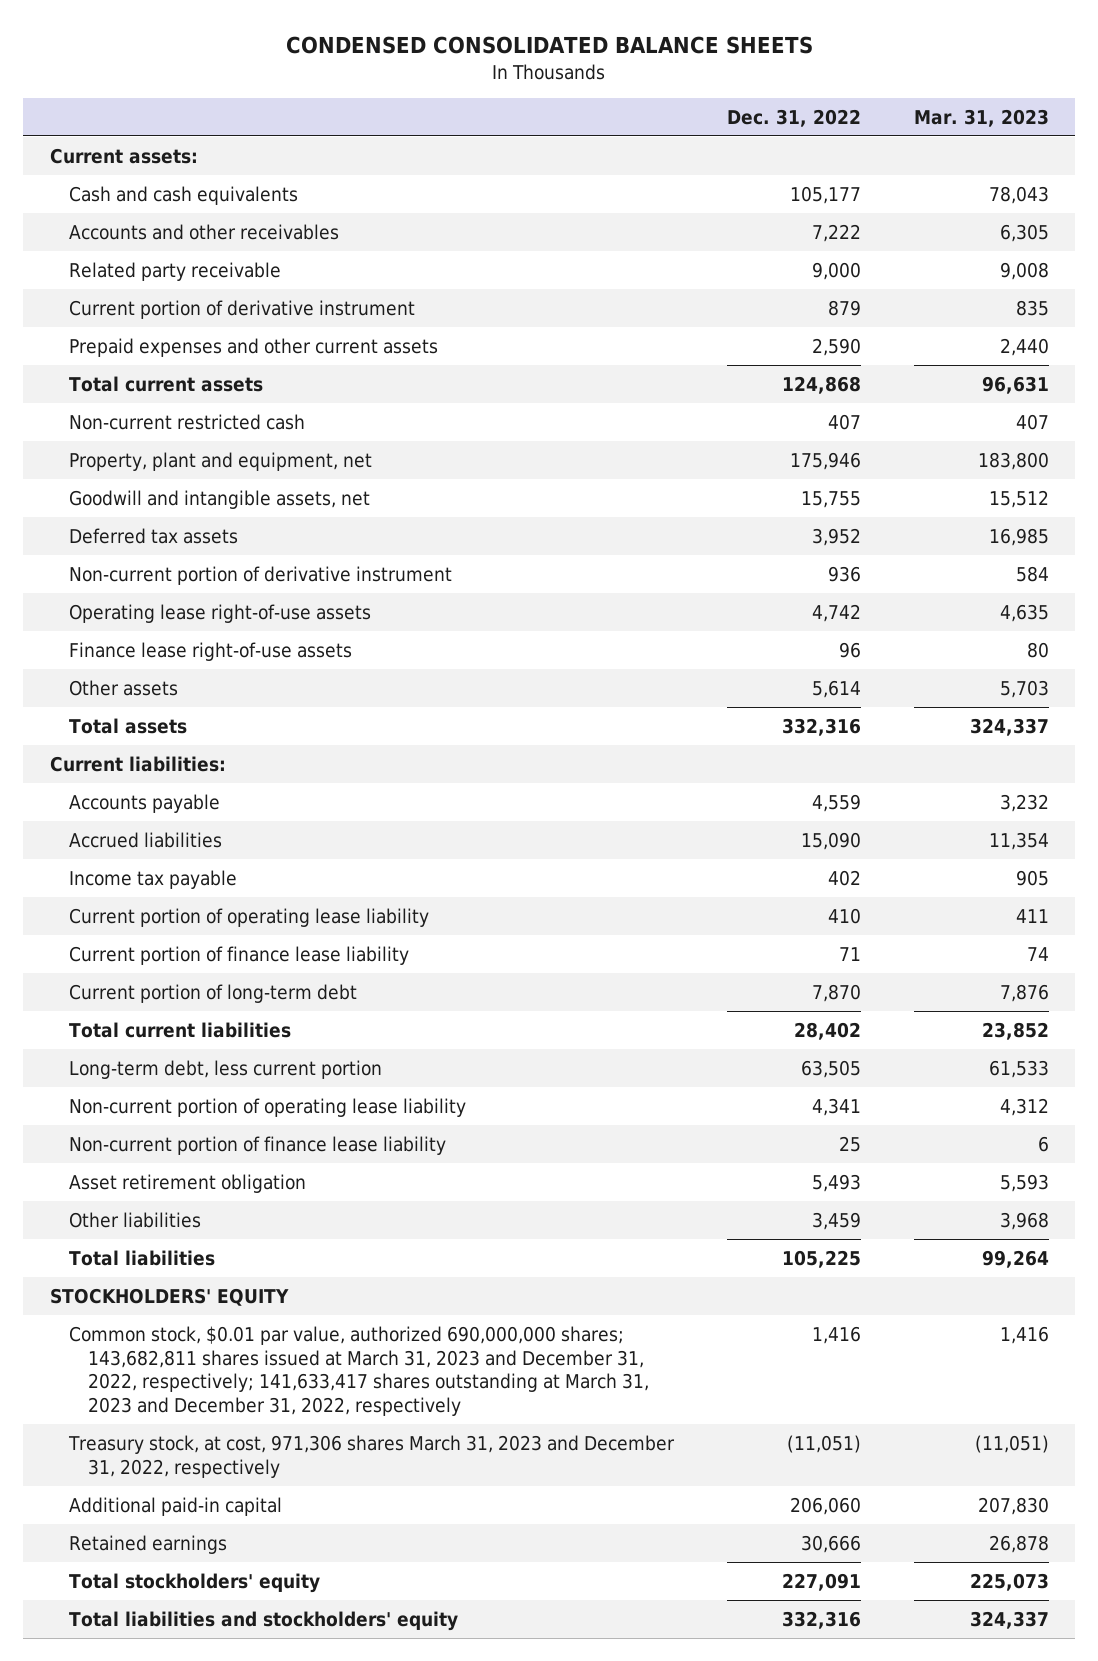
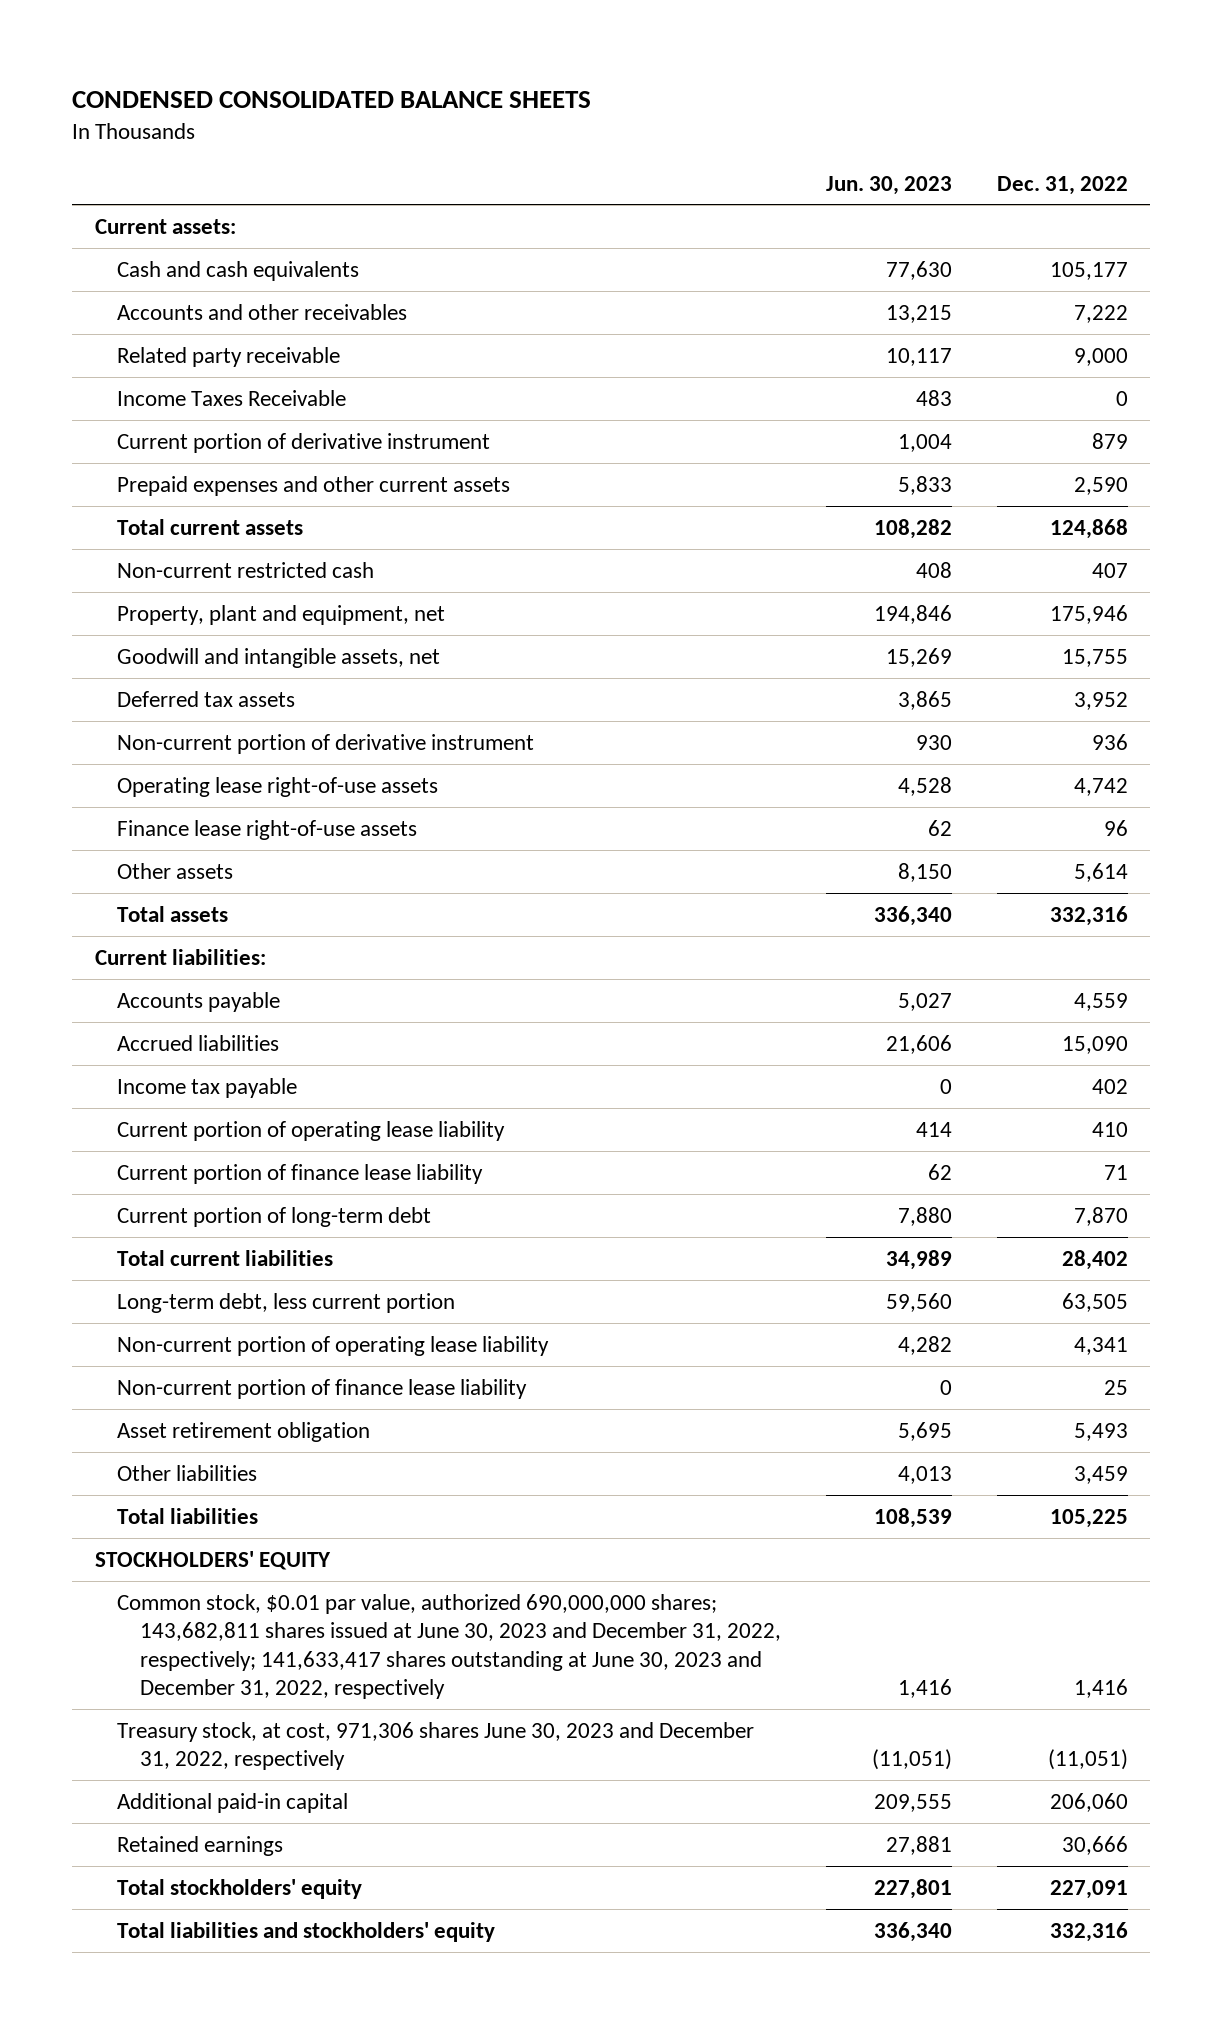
- | Dec. 31, 2022 | Mar. 31, 2023
+ | Jun. 30, 2023 | Dec. 31, 2022
+ Income Taxes Receivable | 483 | 0
- Common stock, $0.01 par value, authorized 690,000,000 shares; 143,682,811 shares issued at March 31, 2023 and December 31, 2022, respectively; 141,633,417 shares outstanding at March 31, 2023 and December 31, 2022, respectively | 1,416 | 1,416
- Treasury stock, at cost, 971,306 shares March 31, 2023 and December 31, 2022, respectively | (11,051) | (11,051)
+ Common stock, $0.01 par value, authorized 690,000,000 shares; 143,682,811 shares issued at June 30, 2023 and December 31, 2022, respectively; 141,633,417 shares outstanding at June 30, 2023 and December 31, 2022, respectively | 1,416 | 1,416
+ Treasury stock, at cost, 971,306 shares June 30, 2023 and December 31, 2022, respectively | (11,051) | (11,051)

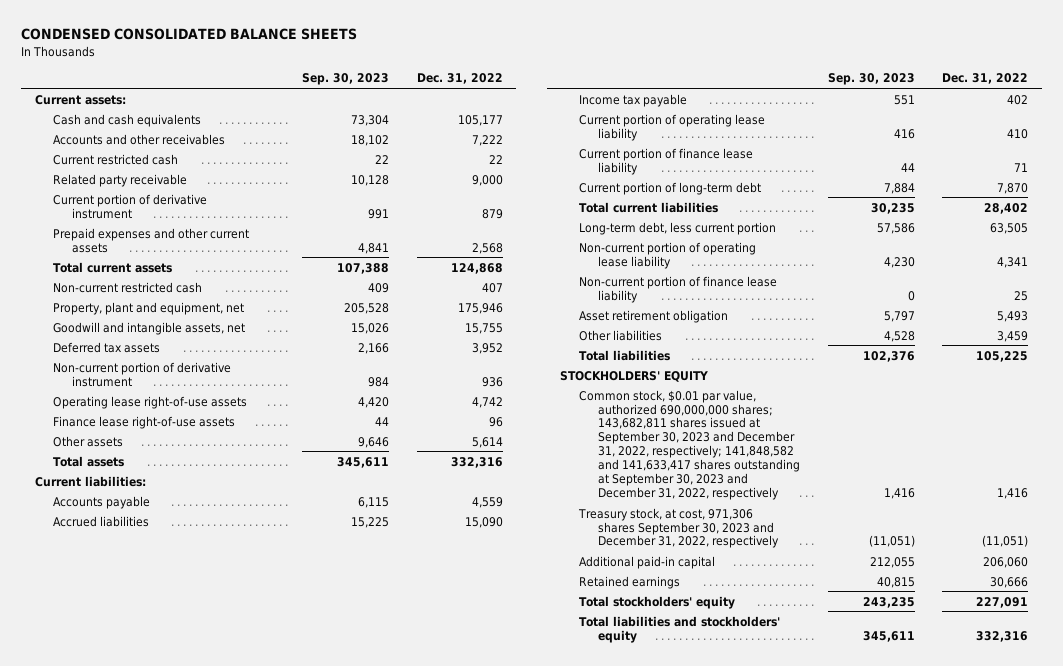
- | Jun. 30, 2023 | Dec. 31, 2022
+ | Sep. 30, 2023 | Dec. 31, 2022
+ Current restricted cash | 22 | 22
- Income Taxes Receivable | 483 | 0
- Prepaid expenses and other current assets | 5,833 | 2,590
+ Prepaid expenses and other current assets | 4,841 | 2,568
- Common stock, $0.01 par value, authorized 690,000,000 shares; 143,682,811 shares issued at June 30, 2023 and December 31, 2022, respectively; 141,633,417 shares outstanding at June 30, 2023 and December 31, 2022, respectively | 1,416 | 1,416
- Treasury stock, at cost, 971,306 shares June 30, 2023 and December 31, 2022, respectively | (11,051) | (11,051)
+ Common stock, $0.01 par value, authorized 690,000,000 shares; 143,682,811 shares issued at September 30, 2023 and December 31, 2022, respectively; 141,848,582 and 141,633,417 shares outstanding at September 30, 2023 and December 31, 2022, respectively | 1,416 | 1,416
+ Treasury stock, at cost, 971,306 shares September 30, 2023 and December 31, 2022, respectively | (11,051) | (11,051)

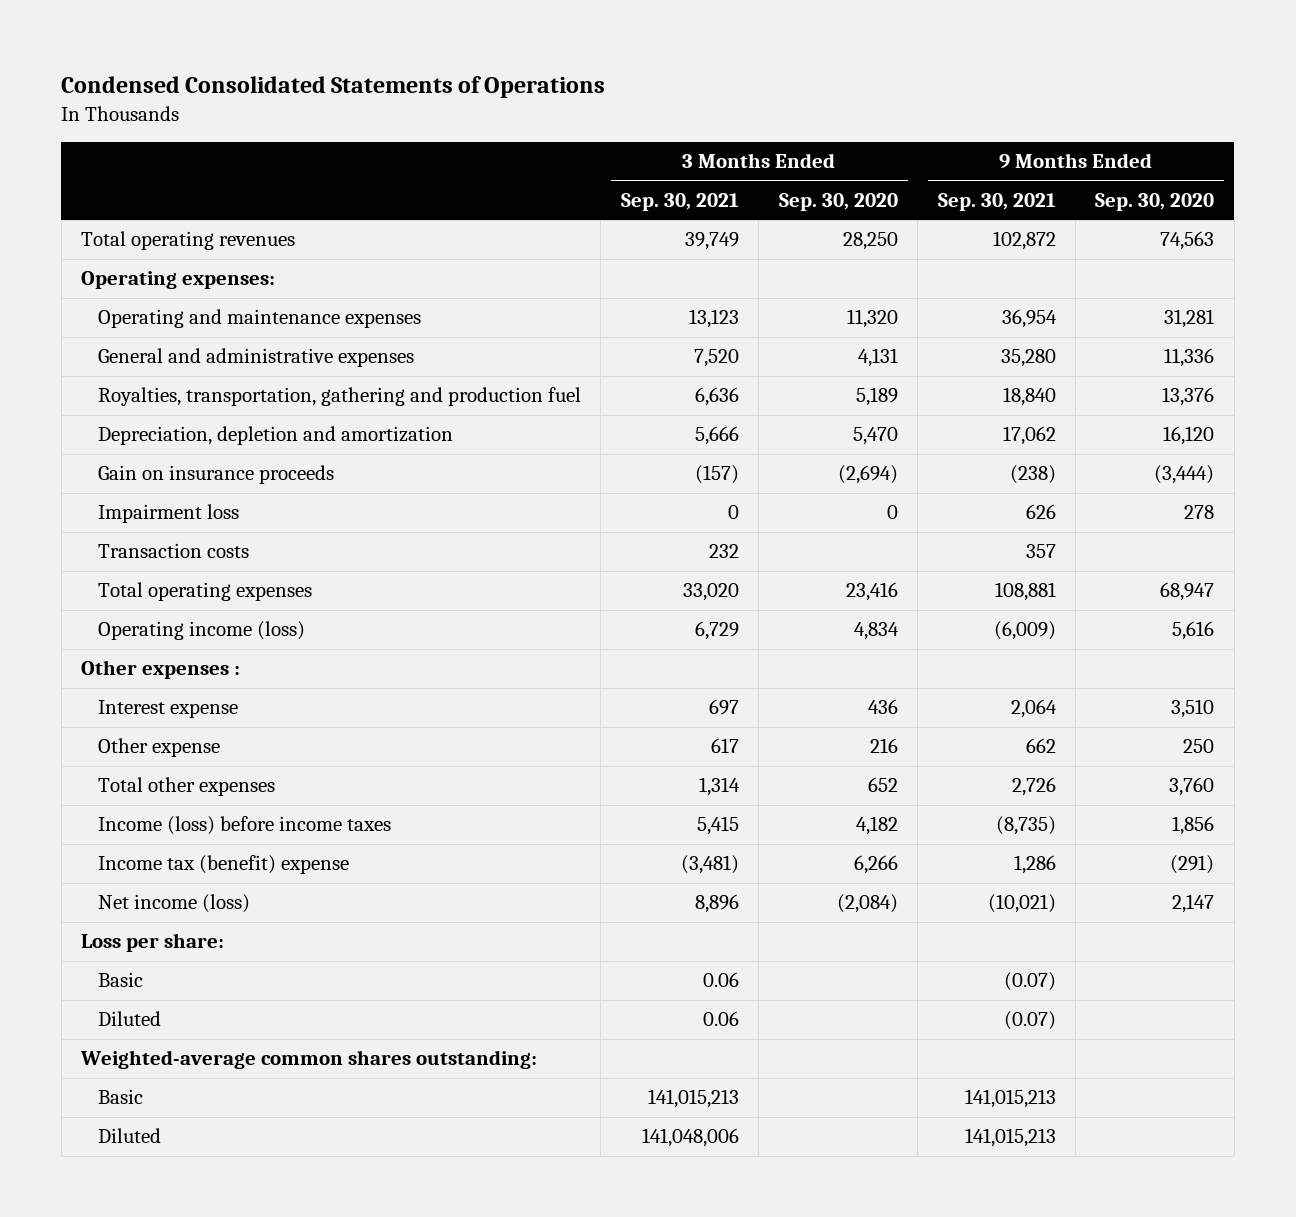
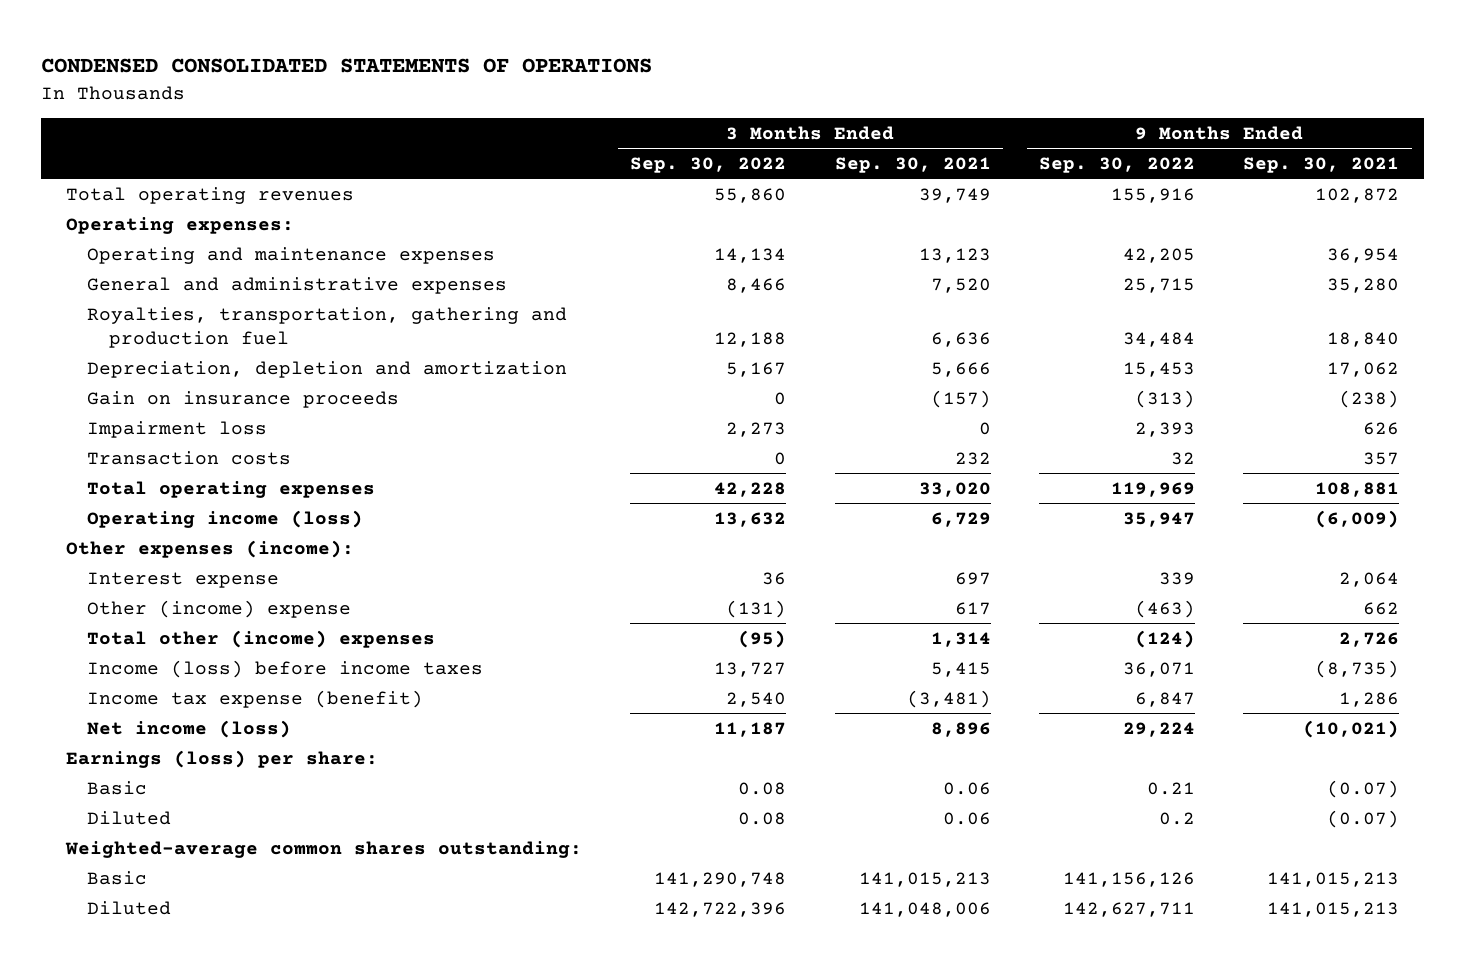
- Condensed Consolidated Statements of Operations
+ CONDENSED CONSOLIDATED STATEMENTS OF OPERATIONS
- | 3 Months Ended Sep. 30, 2021 | 3 Months Ended Sep. 30, 2020 | 9 Months Ended Sep. 30, 2021 | 9 Months Ended Sep. 30, 2020
+ | 3 Months Ended Sep. 30, 2022 | 3 Months Ended Sep. 30, 2021 | 9 Months Ended Sep. 30, 2022 | 9 Months Ended Sep. 30, 2021
- Other expenses :
+ Other expenses (income):
- Other expense | 617 | 216 | 662 | 250
- Total other expenses | 1,314 | 652 | 2,726 | 3,760
+ Other (income) expense | (131) | 617 | (463) | 662
+ Total other (income) expenses | (95) | 1,314 | (124) | 2,726
- Income tax (benefit) expense | (3,481) | 6,266 | 1,286 | (291)
+ Income tax expense (benefit) | 2,540 | (3,481) | 6,847 | 1,286
- Loss per share:
+ Earnings (loss) per share:

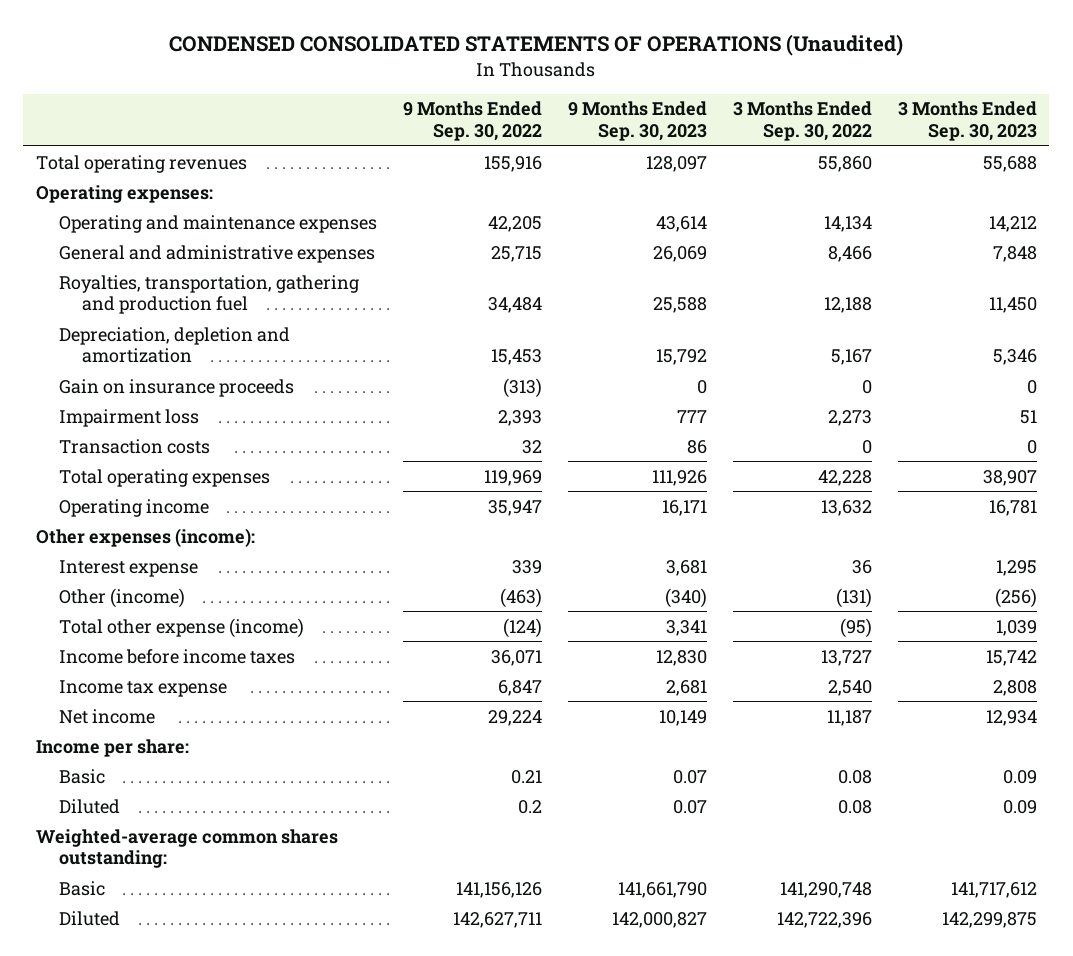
- CONDENSED CONSOLIDATED STATEMENTS OF OPERATIONS
+ CONDENSED CONSOLIDATED STATEMENTS OF OPERATIONS (Unaudited)
- | 3 Months Ended Sep. 30, 2022 | 3 Months Ended Sep. 30, 2021 | 9 Months Ended Sep. 30, 2022 | 9 Months Ended Sep. 30, 2021
+ | 9 Months Ended Sep. 30, 2022 | 9 Months Ended Sep. 30, 2023 | 3 Months Ended Sep. 30, 2022 | 3 Months Ended Sep. 30, 2023
- Operating income (loss) | 13,632 | 6,729 | 35,947 | (6,009)
+ Operating income | 35,947 | 16,171 | 13,632 | 16,781
- Other (income) expense | (131) | 617 | (463) | 662
- Total other (income) expenses | (95) | 1,314 | (124) | 2,726
- Income (loss) before income taxes | 13,727 | 5,415 | 36,071 | (8,735)
- Income tax expense (benefit) | 2,540 | (3,481) | 6,847 | 1,286
- Net income (loss) | 11,187 | 8,896 | 29,224 | (10,021)
- Earnings (loss) per share:
+ Other (income) | (463) | (340) | (131) | (256)
+ Total other expense (income) | (124) | 3,341 | (95) | 1,039
+ Income before income taxes | 36,071 | 12,830 | 13,727 | 15,742
+ Income tax expense | 6,847 | 2,681 | 2,540 | 2,808
+ Net income | 29,224 | 10,149 | 11,187 | 12,934
+ Income per share:

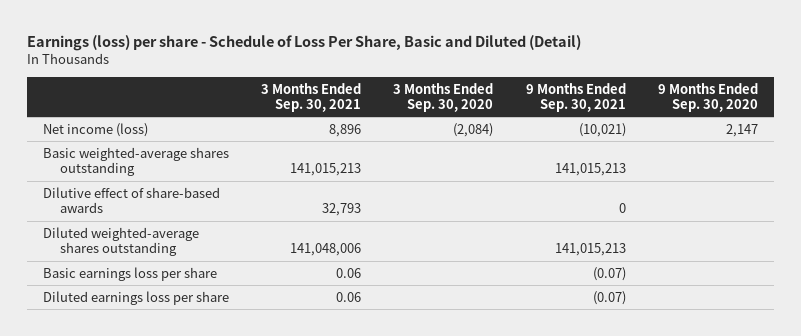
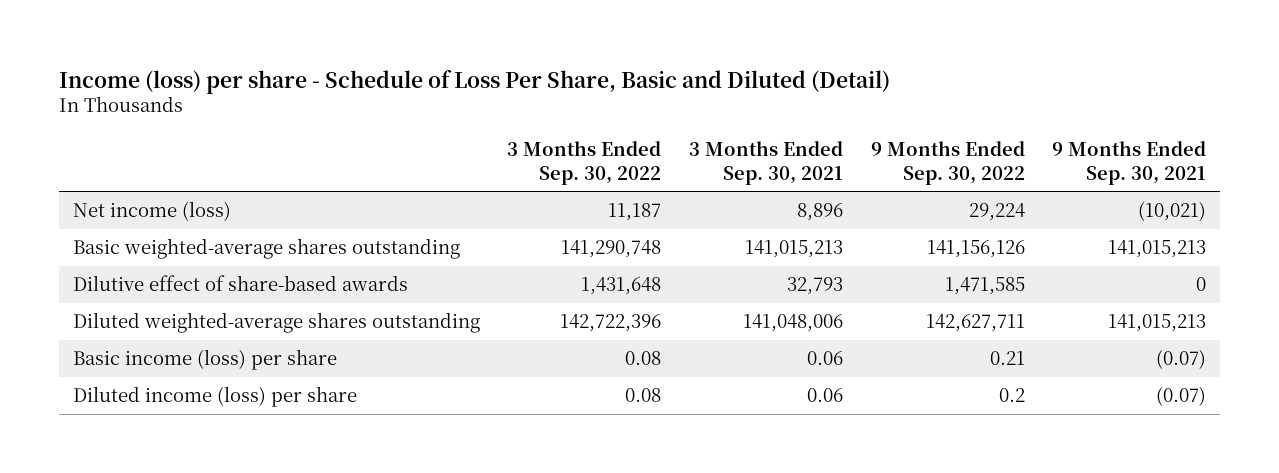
- Earnings (loss) per share - Schedule of Loss Per Share, Basic and Diluted (Detail)
+ Income (loss) per share - Schedule of Loss Per Share, Basic and Diluted (Detail)
- | 3 Months Ended Sep. 30, 2021 | 3 Months Ended Sep. 30, 2020 | 9 Months Ended Sep. 30, 2021 | 9 Months Ended Sep. 30, 2020
+ | 3 Months Ended Sep. 30, 2022 | 3 Months Ended Sep. 30, 2021 | 9 Months Ended Sep. 30, 2022 | 9 Months Ended Sep. 30, 2021
- Basic earnings loss per share | 0.06 | | (0.07) |
- Diluted earnings loss per share | 0.06 | | (0.07) |
+ Basic income (loss) per share | 0.08 | 0.06 | 0.21 | (0.07)
+ Diluted income (loss) per share | 0.08 | 0.06 | 0.2 | (0.07)

